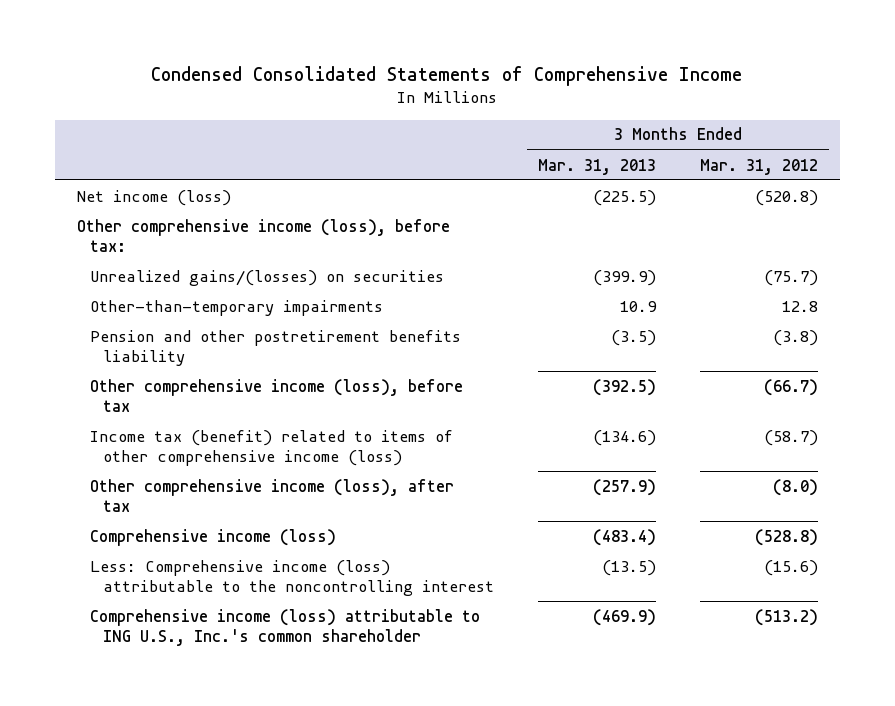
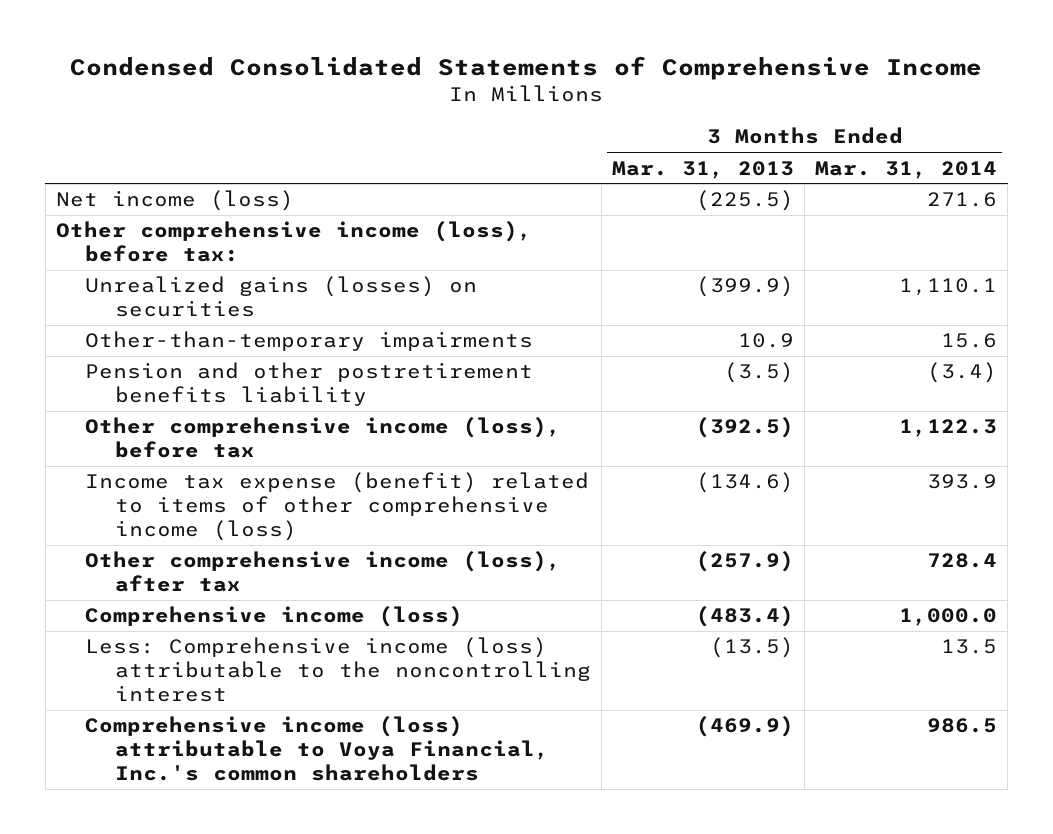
- | 3 Months Ended Mar. 31, 2013 | 3 Months Ended Mar. 31, 2012
+ | 3 Months Ended Mar. 31, 2013 | 3 Months Ended Mar. 31, 2014
- Unrealized gains/(losses) on securities | (399.9) | (75.7)
+ Unrealized gains (losses) on securities | (399.9) | 1,110.1
- Income tax (benefit) related to items of other comprehensive income (loss) | (134.6) | (58.7)
+ Income tax expense (benefit) related to items of other comprehensive income (loss) | (134.6) | 393.9
- Comprehensive income (loss) attributable to ING U.S., Inc.'s common shareholder | (469.9) | (513.2)
+ Comprehensive income (loss) attributable to Voya Financial, Inc.'s common shareholders | (469.9) | 986.5

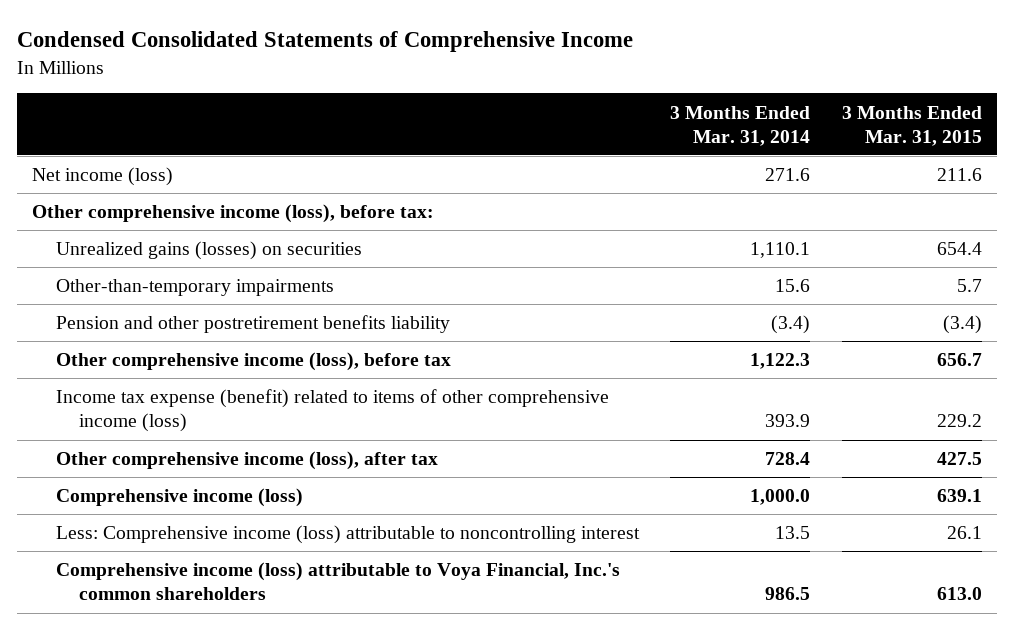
- | 3 Months Ended Mar. 31, 2013 | 3 Months Ended Mar. 31, 2014
+ | 3 Months Ended Mar. 31, 2014 | 3 Months Ended Mar. 31, 2015
- Less: Comprehensive income (loss) attributable to the noncontrolling interest | (13.5) | 13.5
+ Less: Comprehensive income (loss) attributable to noncontrolling interest | 13.5 | 26.1

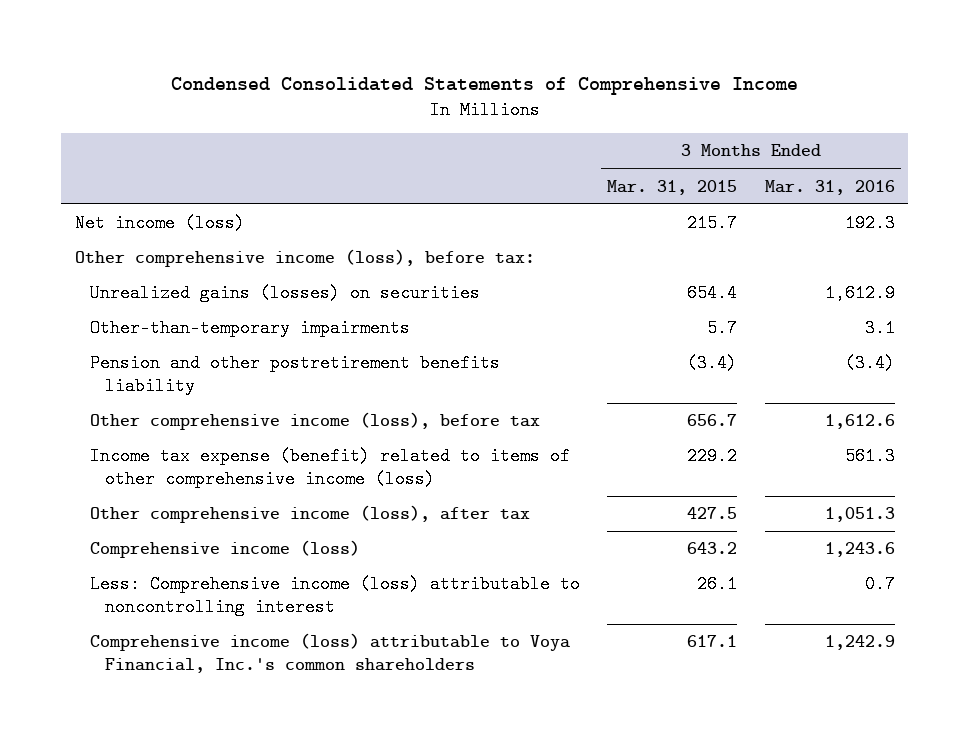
- | 3 Months Ended Mar. 31, 2014 | 3 Months Ended Mar. 31, 2015
+ | 3 Months Ended Mar. 31, 2015 | 3 Months Ended Mar. 31, 2016
- Net income (loss) | 271.6 | 211.6
+ Net income (loss) | 215.7 | 192.3
- Comprehensive income (loss) | 1,000.0 | 639.1
+ Comprehensive income (loss) | 643.2 | 1,243.6
- Comprehensive income (loss) attributable to Voya Financial, Inc.'s common shareholders | 986.5 | 613.0
+ Comprehensive income (loss) attributable to Voya Financial, Inc.'s common shareholders | 617.1 | 1,242.9

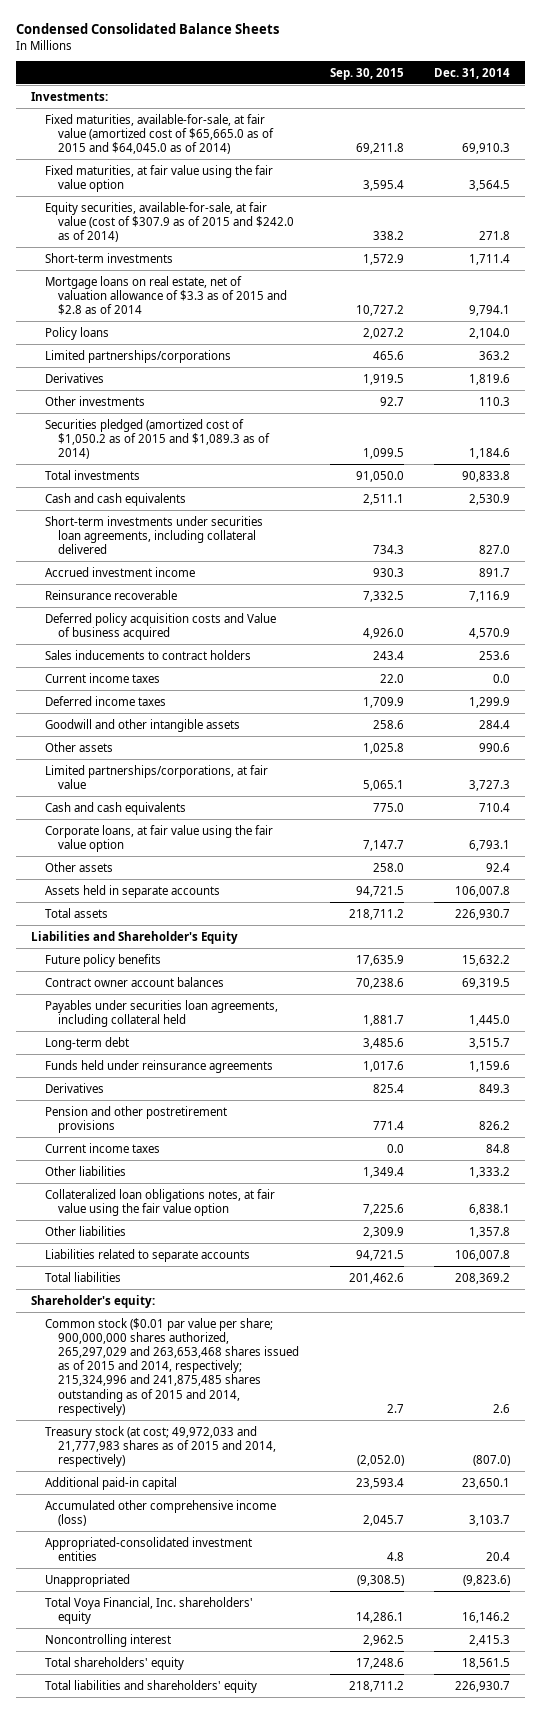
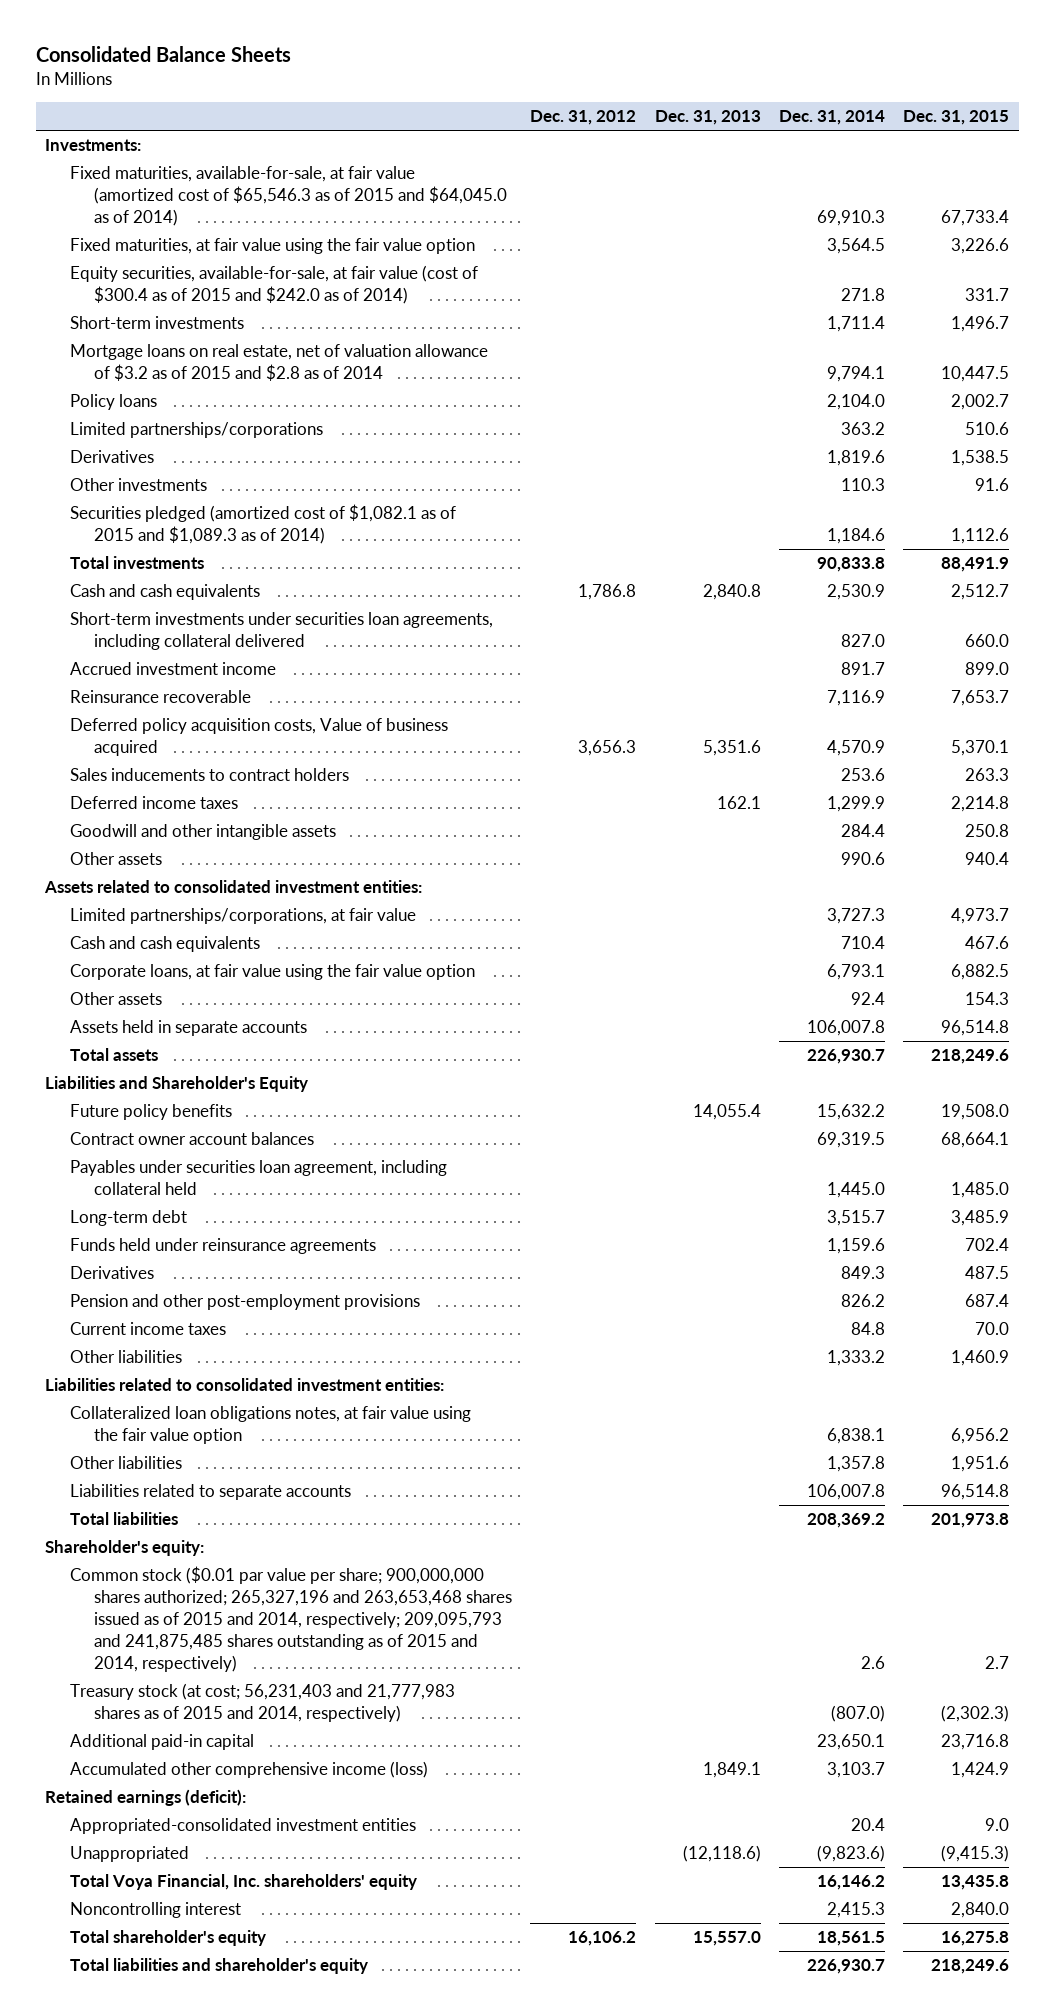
- Condensed Consolidated Balance Sheets
+ Consolidated Balance Sheets
- | Sep. 30, 2015 | Dec. 31, 2014
+ | Dec. 31, 2012 | Dec. 31, 2013 | Dec. 31, 2014 | Dec. 31, 2015
- Fixed maturities, available-for-sale, at fair value (amortized cost of $65,665.0 as of 2015 and $64,045.0 as of 2014) | 69,211.8 | 69,910.3
+ Fixed maturities, available-for-sale, at fair value (amortized cost of $65,546.3 as of 2015 and $64,045.0 as of 2014) | | | 69,910.3 | 67,733.4
- Equity securities, available-for-sale, at fair value (cost of $307.9 as of 2015 and $242.0 as of 2014) | 338.2 | 271.8
+ Equity securities, available-for-sale, at fair value (cost of $300.4 as of 2015 and $242.0 as of 2014) | | | 271.8 | 331.7
- Mortgage loans on real estate, net of valuation allowance of $3.3 as of 2015 and $2.8 as of 2014 | 10,727.2 | 9,794.1
+ Mortgage loans on real estate, net of valuation allowance of $3.2 as of 2015 and $2.8 as of 2014 | | | 9,794.1 | 10,447.5
- Securities pledged (amortized cost of $1,050.2 as of 2015 and $1,089.3 as of 2014) | 1,099.5 | 1,184.6
+ Securities pledged (amortized cost of $1,082.1 as of 2015 and $1,089.3 as of 2014) | | | 1,184.6 | 1,112.6
- Deferred policy acquisition costs and Value of business acquired | 4,926.0 | 4,570.9
+ Deferred policy acquisition costs, Value of business acquired | 3,656.3 | 5,351.6 | 4,570.9 | 5,370.1
- Current income taxes | 22.0 | 0.0
+ Assets related to consolidated investment entities:
- Payables under securities loan agreements, including collateral held | 1,881.7 | 1,445.0
+ Payables under securities loan agreement, including collateral held | | | 1,445.0 | 1,485.0
- Pension and other postretirement provisions | 771.4 | 826.2
+ Pension and other post-employment provisions | | | 826.2 | 687.4
+ Liabilities related to consolidated investment entities:
- Common stock ($0.01 par value per share; 900,000,000 shares authorized, 265,297,029 and 263,653,468 shares issued as of 2015 and 2014, respectively; 215,324,996 and 241,875,485 shares outstanding as of 2015 and 2014, respectively) | 2.7 | 2.6
- Treasury stock (at cost; 49,972,033 and 21,777,983 shares as of 2015 and 2014, respectively) | (2,052.0) | (807.0)
+ Common stock ($0.01 par value per share; 900,000,000 shares authorized; 265,327,196 and 263,653,468 shares issued as of 2015 and 2014, respectively; 209,095,793 and 241,875,485 shares outstanding as of 2015 and 2014, respectively) | | | 2.6 | 2.7
+ Treasury stock (at cost; 56,231,403 and 21,777,983 shares as of 2015 and 2014, respectively) | | | (807.0) | (2,302.3)
+ Retained earnings (deficit):
- Total shareholders' equity | 17,248.6 | 18,561.5
- Total liabilities and shareholders' equity | 218,711.2 | 226,930.7
+ Total shareholder's equity | 16,106.2 | 15,557.0 | 18,561.5 | 16,275.8
+ Total liabilities and shareholder's equity | | | 226,930.7 | 218,249.6

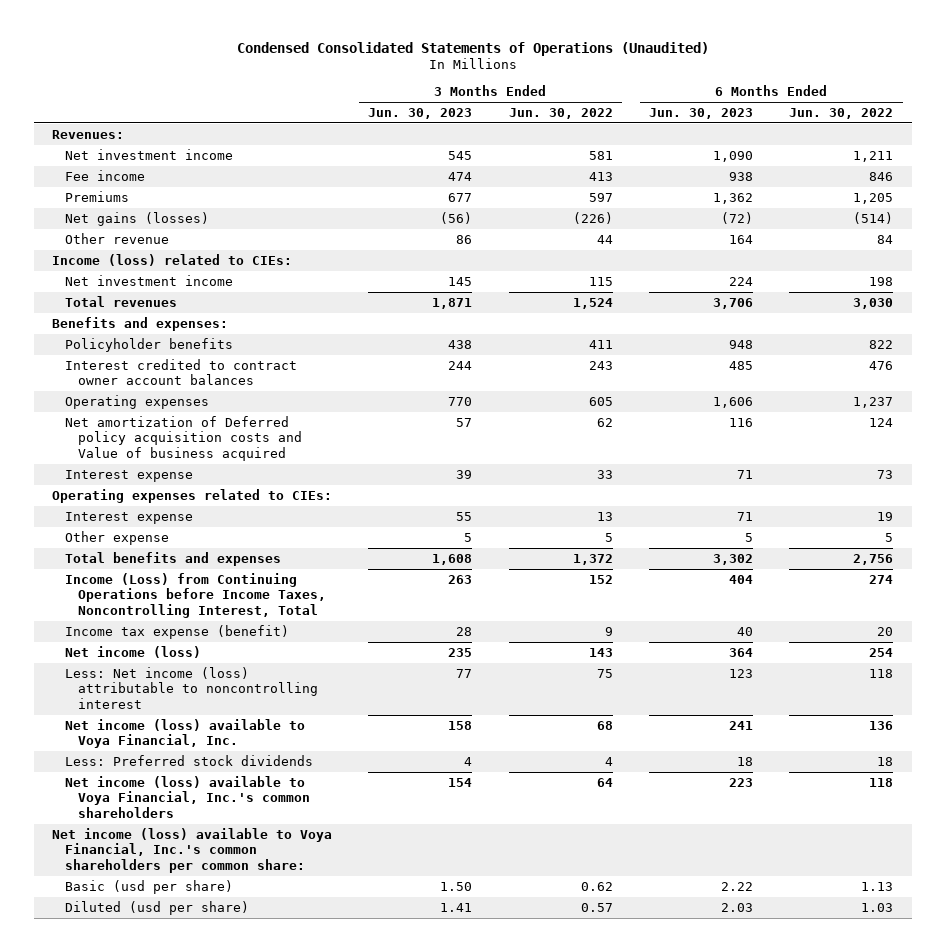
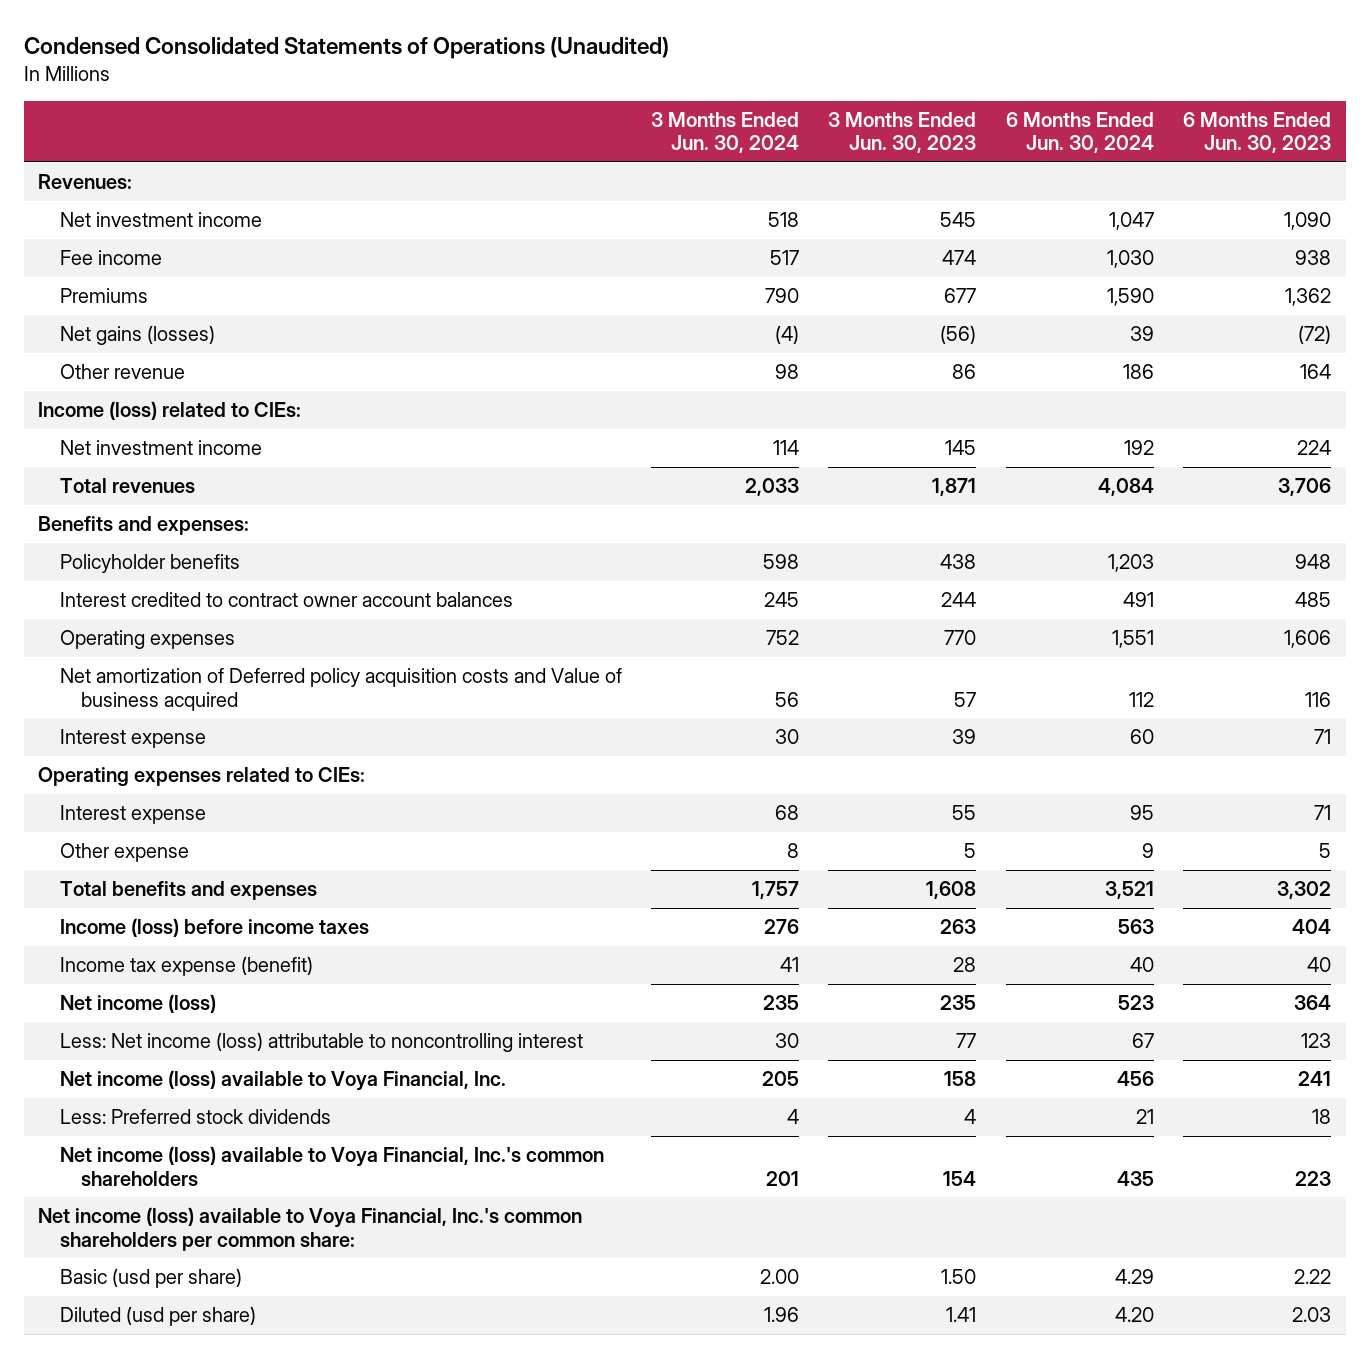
- | 3 Months Ended Jun. 30, 2023 | 3 Months Ended Jun. 30, 2022 | 6 Months Ended Jun. 30, 2023 | 6 Months Ended Jun. 30, 2022
+ | 3 Months Ended Jun. 30, 2024 | 3 Months Ended Jun. 30, 2023 | 6 Months Ended Jun. 30, 2024 | 6 Months Ended Jun. 30, 2023
- Income (Loss) from Continuing Operations before Income Taxes, Noncontrolling Interest, Total | 263 | 152 | 404 | 274
+ Income (loss) before income taxes | 276 | 263 | 563 | 404

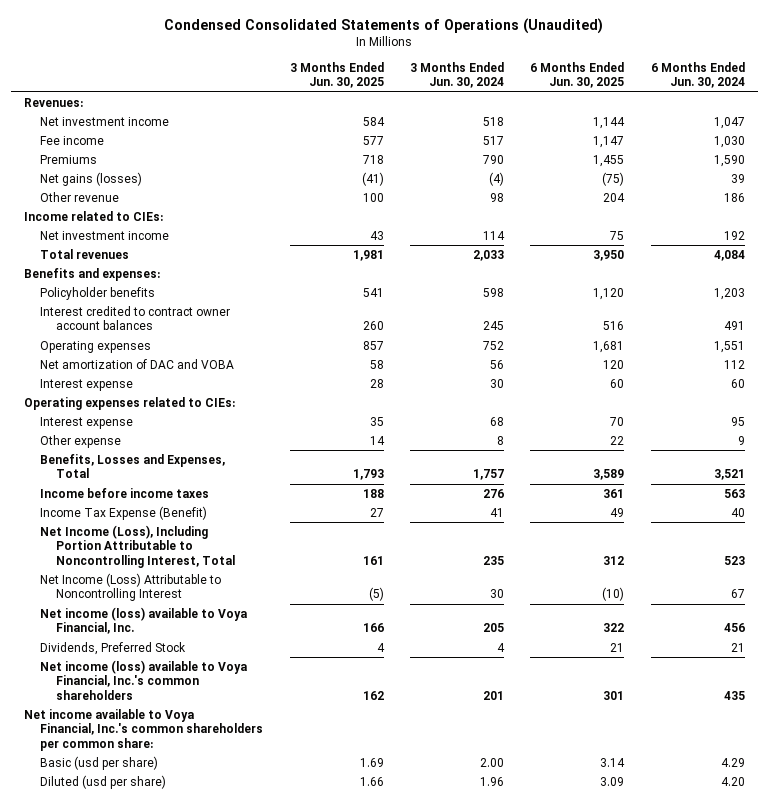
- | 3 Months Ended Jun. 30, 2024 | 3 Months Ended Jun. 30, 2023 | 6 Months Ended Jun. 30, 2024 | 6 Months Ended Jun. 30, 2023
+ | 3 Months Ended Jun. 30, 2025 | 3 Months Ended Jun. 30, 2024 | 6 Months Ended Jun. 30, 2025 | 6 Months Ended Jun. 30, 2024
- Income (loss) related to CIEs:
+ Income related to CIEs:
- Net amortization of Deferred policy acquisition costs and Value of business acquired | 56 | 57 | 112 | 116
+ Net amortization of DAC and VOBA | 58 | 56 | 120 | 112
- Total benefits and expenses | 1,757 | 1,608 | 3,521 | 3,302
- Income (loss) before income taxes | 276 | 263 | 563 | 404
- Income tax expense (benefit) | 41 | 28 | 40 | 40
- Net income (loss) | 235 | 235 | 523 | 364
- Less: Net income (loss) attributable to noncontrolling interest | 30 | 77 | 67 | 123
+ Benefits, Losses and Expenses, Total | 1,793 | 1,757 | 3,589 | 3,521
+ Income before income taxes | 188 | 276 | 361 | 563
+ Income Tax Expense (Benefit) | 27 | 41 | 49 | 40
+ Net Income (Loss), Including Portion Attributable to Noncontrolling Interest, Total | 161 | 235 | 312 | 523
+ Net Income (Loss) Attributable to Noncontrolling Interest | (5) | 30 | (10) | 67
- Less: Preferred stock dividends | 4 | 4 | 21 | 18
+ Dividends, Preferred Stock | 4 | 4 | 21 | 21
- Net income (loss) available to Voya Financial, Inc.'s common shareholders per common share:
+ Net income available to Voya Financial, Inc.'s common shareholders per common share:

